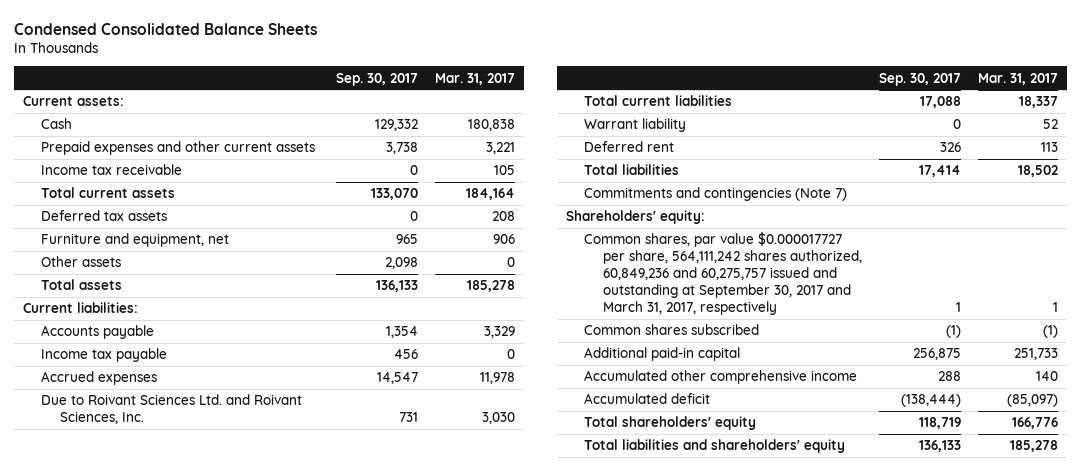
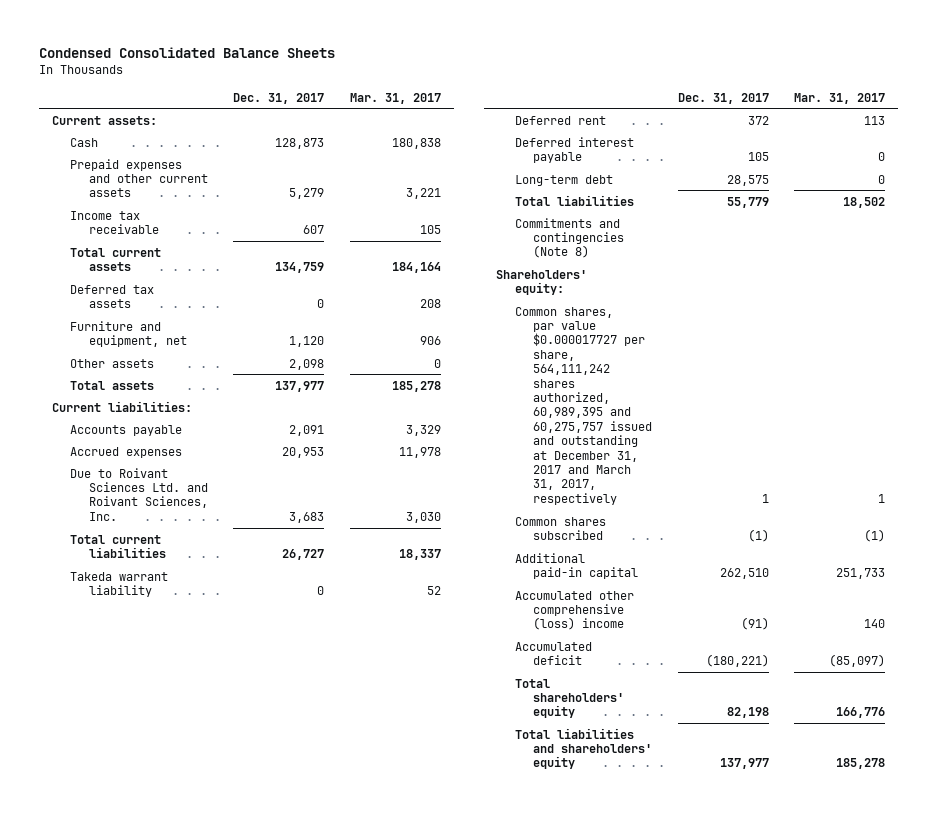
- | Sep. 30, 2017 | Mar. 31, 2017
+ | Dec. 31, 2017 | Mar. 31, 2017
- Income tax payable | 456 | 0
- Warrant liability | 0 | 52
+ Takeda warrant liability | 0 | 52
+ Deferred interest payable | 105 | 0
+ Long-term debt | 28,575 | 0
- Commitments and contingencies (Note 7)
+ Commitments and contingencies (Note 8)
- Common shares, par value $0.000017727 per share, 564,111,242 shares authorized, 60,849,236 and 60,275,757 issued and outstanding at September 30, 2017 and March 31, 2017, respectively | 1 | 1
+ Common shares, par value $0.000017727 per share, 564,111,242 shares authorized, 60,989,395 and 60,275,757 issued and outstanding at December 31, 2017 and March 31, 2017, respectively | 1 | 1
- Accumulated other comprehensive income | 288 | 140
+ Accumulated other comprehensive (loss) income | (91) | 140

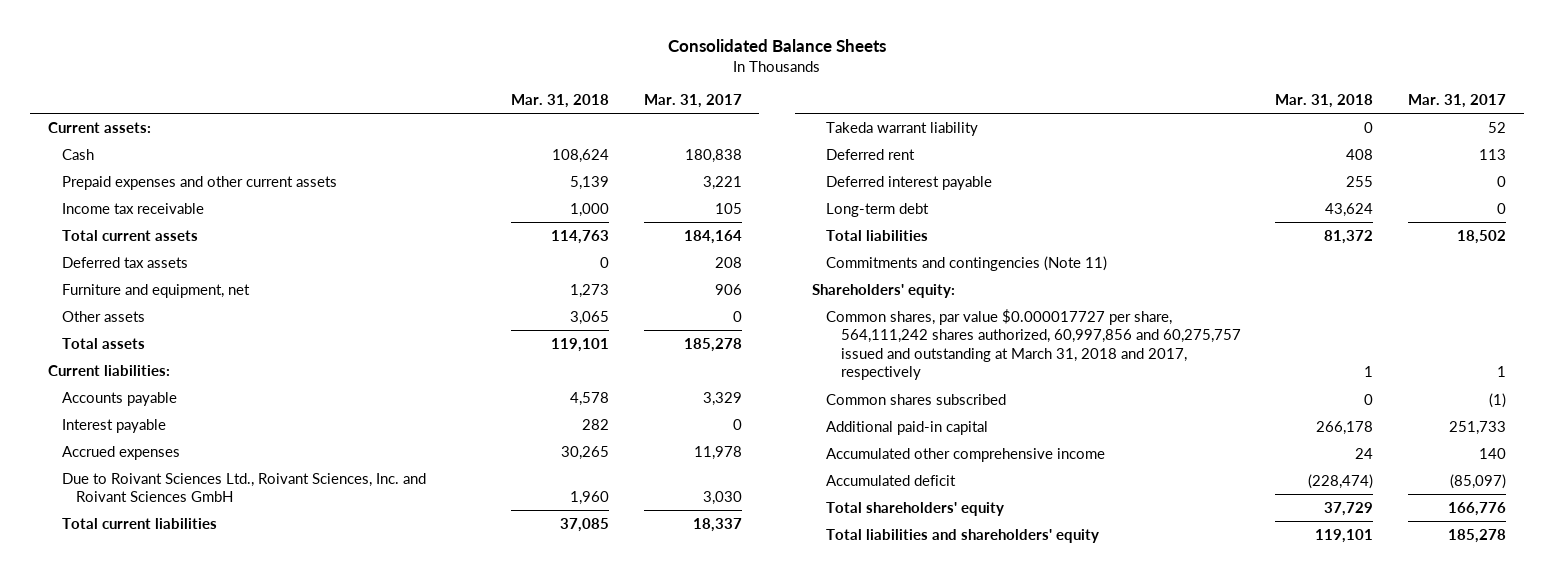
- Condensed Consolidated Balance Sheets
+ Consolidated Balance Sheets
- | Dec. 31, 2017 | Mar. 31, 2017
+ | Mar. 31, 2018 | Mar. 31, 2017
+ Interest payable | 282 | 0
- Due to Roivant Sciences Ltd. and Roivant Sciences, Inc. | 3,683 | 3,030
+ Due to Roivant Sciences Ltd., Roivant Sciences, Inc. and Roivant Sciences GmbH | 1,960 | 3,030
- Commitments and contingencies (Note 8)
+ Commitments and contingencies (Note 11)
- Common shares, par value $0.000017727 per share, 564,111,242 shares authorized, 60,989,395 and 60,275,757 issued and outstanding at December 31, 2017 and March 31, 2017, respectively | 1 | 1
+ Common shares, par value $0.000017727 per share, 564,111,242 shares authorized, 60,997,856 and 60,275,757 issued and outstanding at March 31, 2018 and 2017, respectively | 1 | 1
- Accumulated other comprehensive (loss) income | (91) | 140
+ Accumulated other comprehensive income | 24 | 140

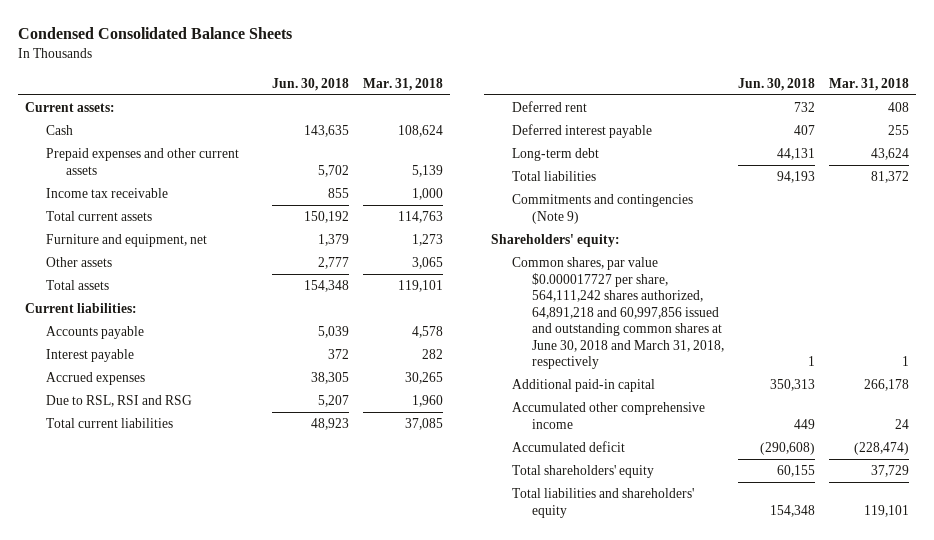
- Consolidated Balance Sheets
+ Condensed Consolidated Balance Sheets
- | Mar. 31, 2018 | Mar. 31, 2017
+ | Jun. 30, 2018 | Mar. 31, 2018
- Deferred tax assets | 0 | 208
- Due to Roivant Sciences Ltd., Roivant Sciences, Inc. and Roivant Sciences GmbH | 1,960 | 3,030
+ Due to RSL, RSI and RSG | 5,207 | 1,960
- Takeda warrant liability | 0 | 52
- Commitments and contingencies (Note 11)
+ Commitments and contingencies (Note 9)
- Common shares, par value $0.000017727 per share, 564,111,242 shares authorized, 60,997,856 and 60,275,757 issued and outstanding at March 31, 2018 and 2017, respectively | 1 | 1
- Common shares subscribed | 0 | (1)
+ Common shares, par value $0.000017727 per share, 564,111,242 shares authorized, 64,891,218 and 60,997,856 issued and outstanding common shares at June 30, 2018 and March 31, 2018, respectively | 1 | 1

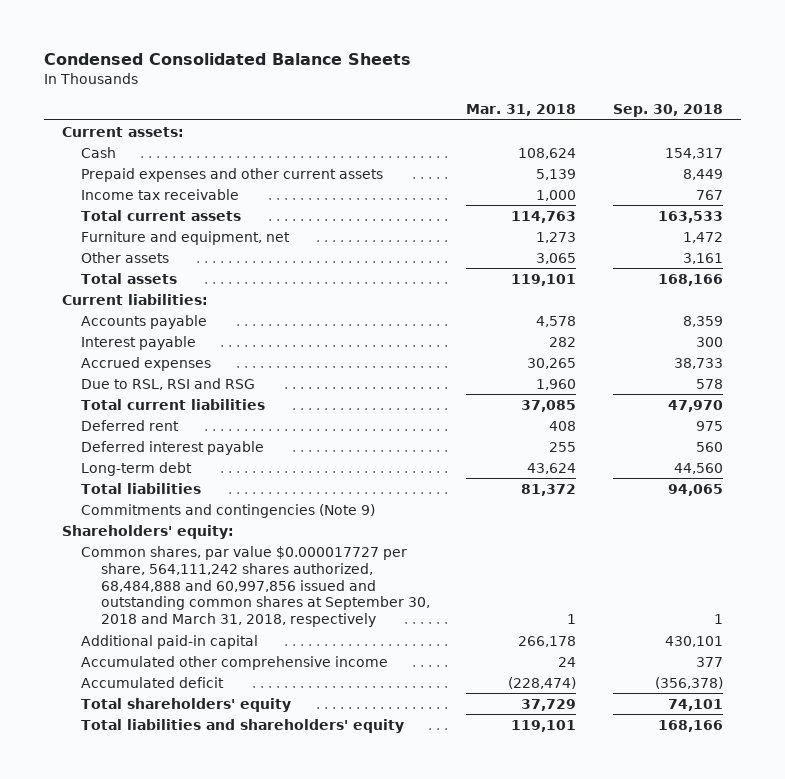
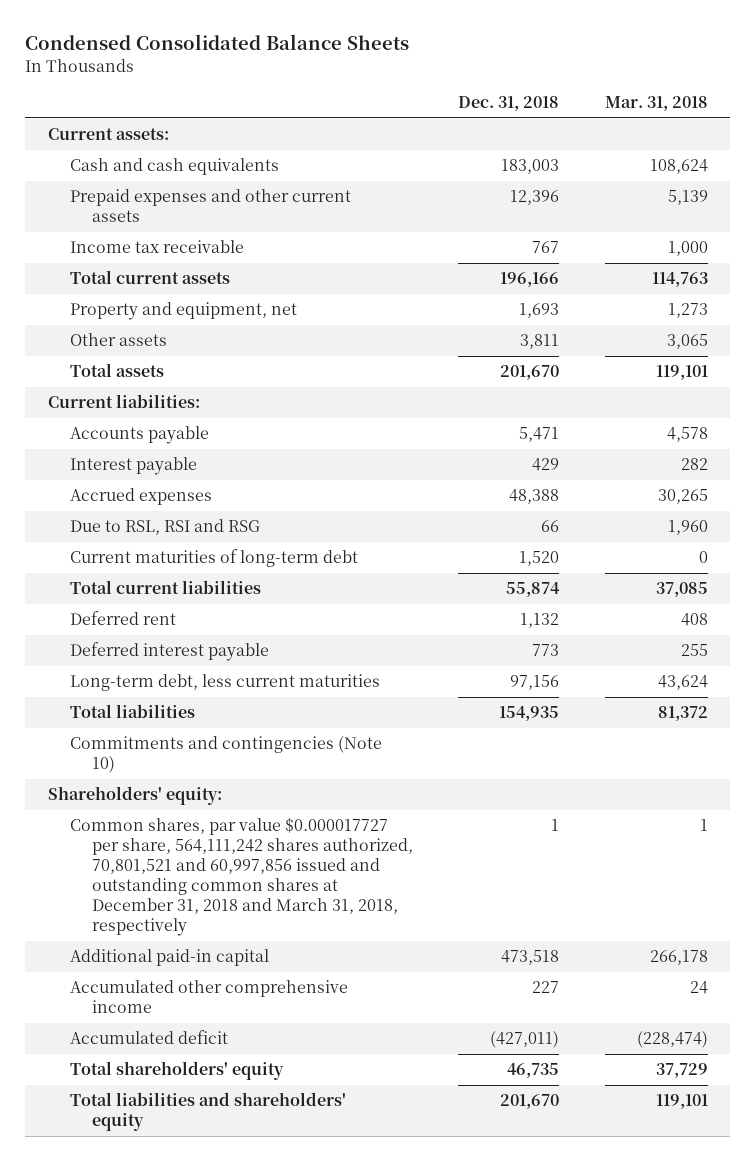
- | Mar. 31, 2018 | Sep. 30, 2018
+ | Dec. 31, 2018 | Mar. 31, 2018
- Cash | 108,624 | 154,317
+ Cash and cash equivalents | 183,003 | 108,624
- Furniture and equipment, net | 1,273 | 1,472
+ Property and equipment, net | 1,693 | 1,273
+ Current maturities of long-term debt | 1,520 | 0
- Long-term debt | 43,624 | 44,560
+ Long-term debt, less current maturities | 97,156 | 43,624
- Commitments and contingencies (Note 9)
+ Commitments and contingencies (Note 10)
- Common shares, par value $0.000017727 per share, 564,111,242 shares authorized, 68,484,888 and 60,997,856 issued and outstanding common shares at September 30, 2018 and March 31, 2018, respectively | 1 | 1
+ Common shares, par value $0.000017727 per share, 564,111,242 shares authorized, 70,801,521 and 60,997,856 issued and outstanding common shares at December 31, 2018 and March 31, 2018, respectively | 1 | 1

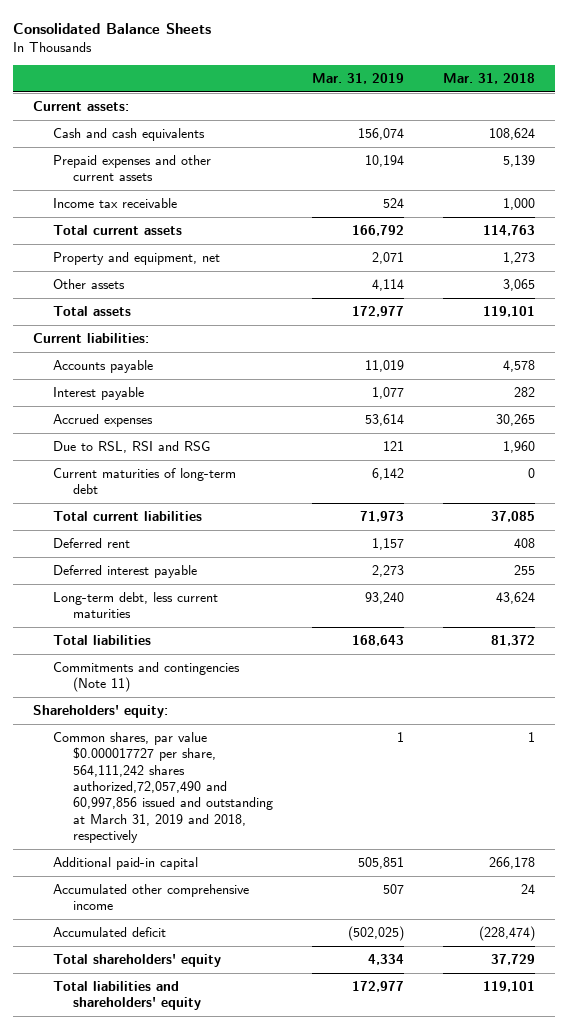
- Condensed Consolidated Balance Sheets
+ Consolidated Balance Sheets
- | Dec. 31, 2018 | Mar. 31, 2018
+ | Mar. 31, 2019 | Mar. 31, 2018
- Commitments and contingencies (Note 10)
+ Commitments and contingencies (Note 11)
- Common shares, par value $0.000017727 per share, 564,111,242 shares authorized, 70,801,521 and 60,997,856 issued and outstanding common shares at December 31, 2018 and March 31, 2018, respectively | 1 | 1
+ Common shares, par value $0.000017727 per share, 564,111,242 shares authorized,72,057,490 and 60,997,856 issued and outstanding at March 31, 2019 and 2018, respectively | 1 | 1

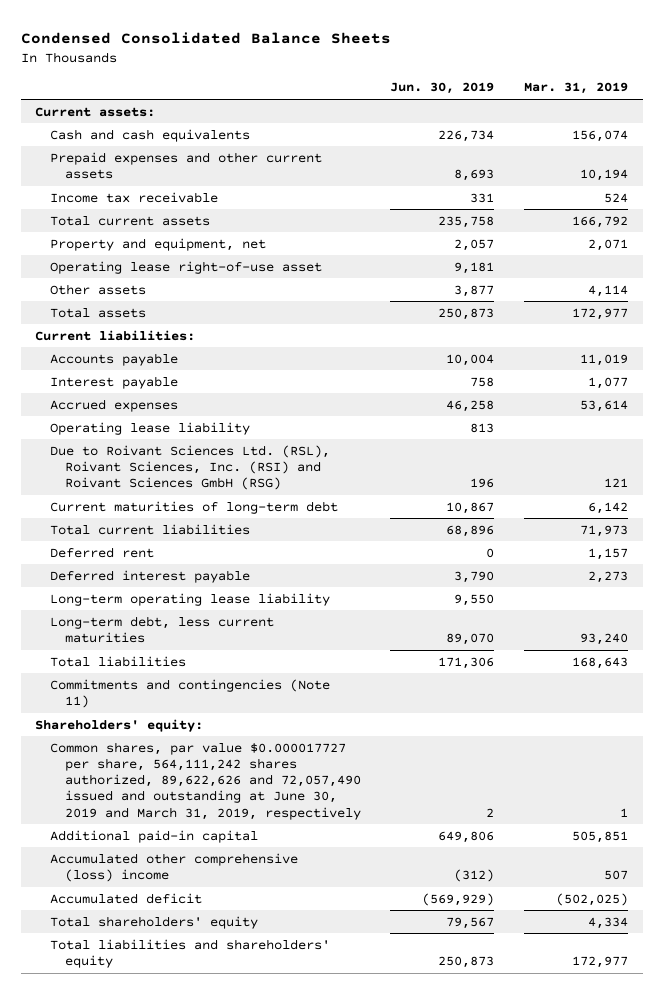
- Consolidated Balance Sheets
+ Condensed Consolidated Balance Sheets
- | Mar. 31, 2019 | Mar. 31, 2018
+ | Jun. 30, 2019 | Mar. 31, 2019
+ Operating lease right-of-use asset | 9,181 |
- Due to RSL, RSI and RSG | 121 | 1,960
+ Operating lease liability | 813 |
+ Due to Roivant Sciences Ltd. (RSL), Roivant Sciences, Inc. (RSI) and Roivant Sciences GmbH (RSG) | 196 | 121
+ Long-term operating lease liability | 9,550 |
- Common shares, par value $0.000017727 per share, 564,111,242 shares authorized,72,057,490 and 60,997,856 issued and outstanding at March 31, 2019 and 2018, respectively | 1 | 1
+ Common shares, par value $0.000017727 per share, 564,111,242 shares authorized, 89,622,626 and 72,057,490 issued and outstanding at June 30, 2019 and March 31, 2019, respectively | 2 | 1
- Accumulated other comprehensive income | 507 | 24
+ Accumulated other comprehensive (loss) income | (312) | 507

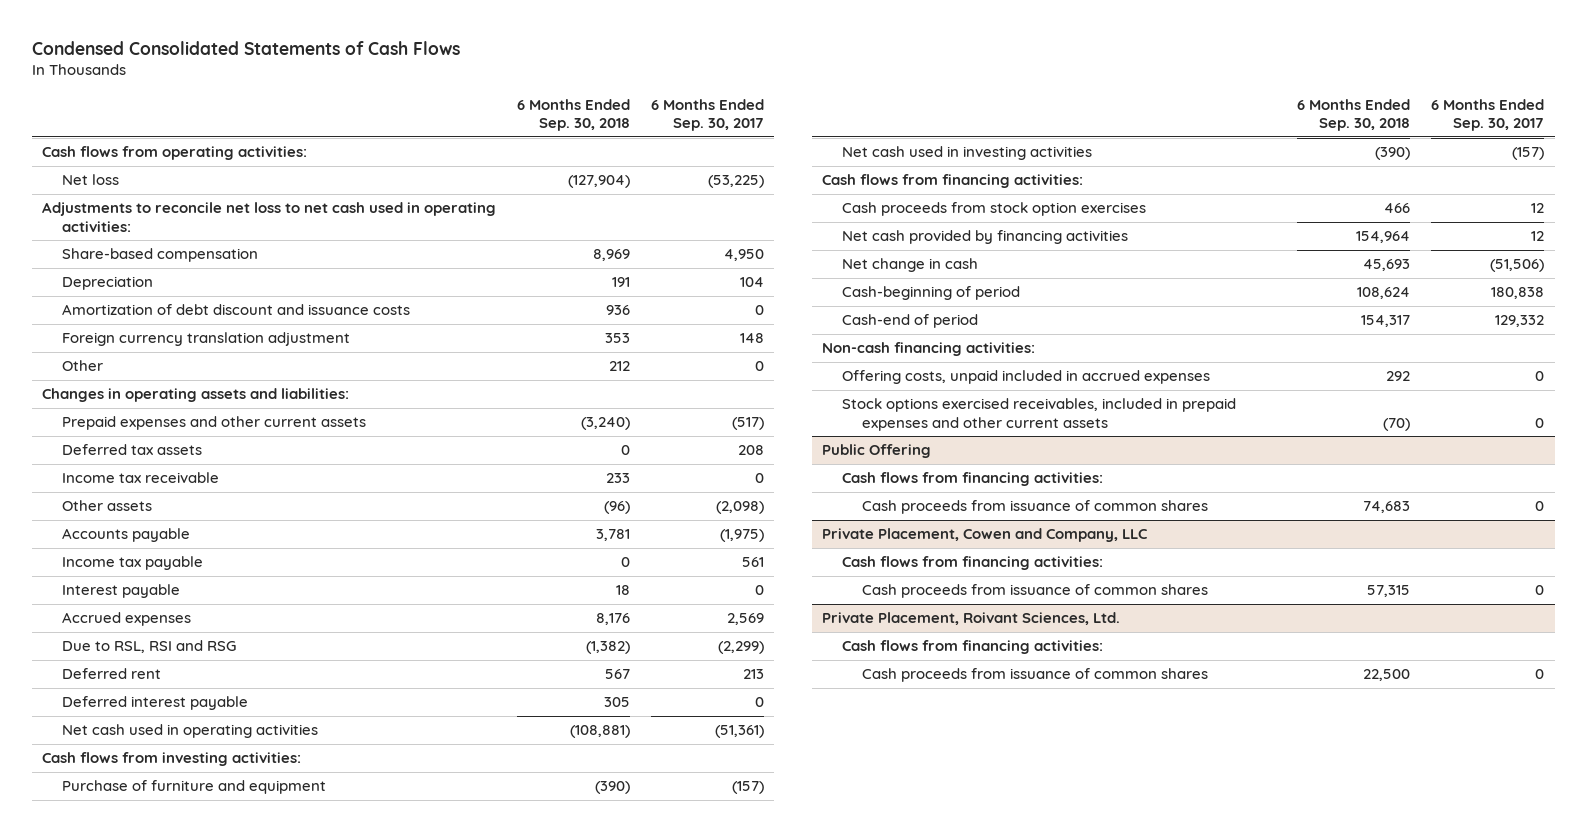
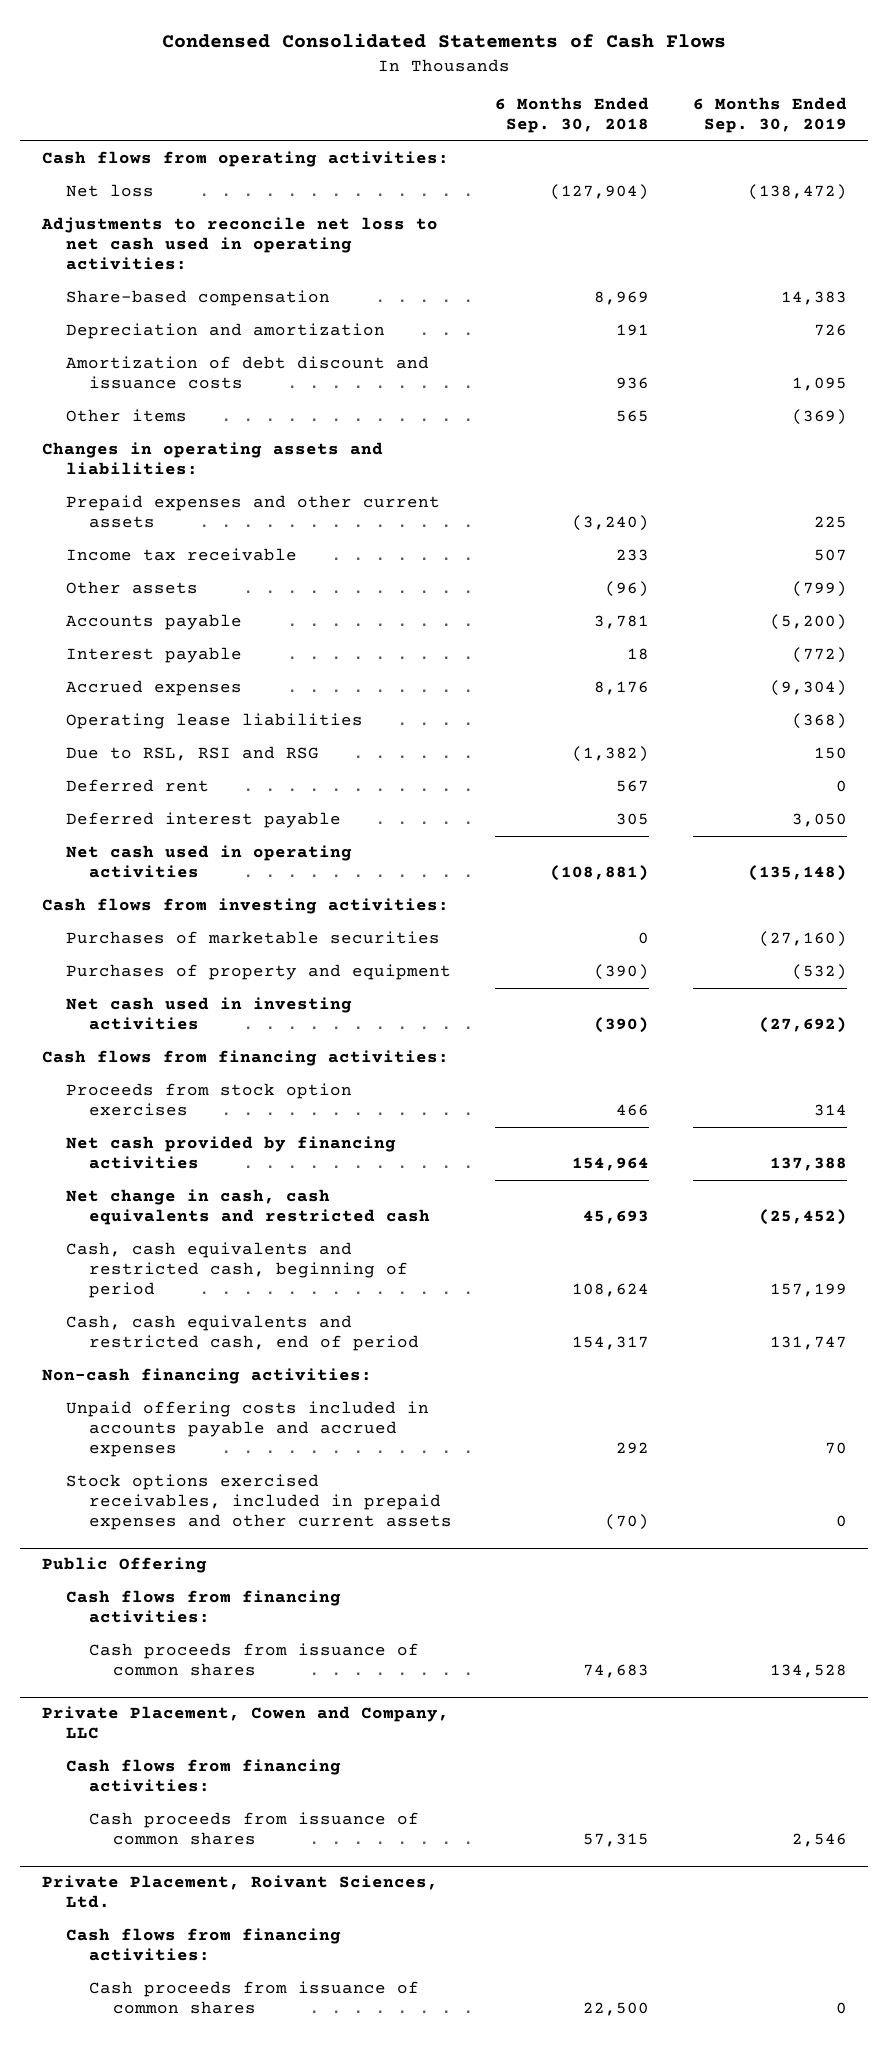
- | 6 Months Ended Sep. 30, 2018 | 6 Months Ended Sep. 30, 2017
+ | 6 Months Ended Sep. 30, 2018 | 6 Months Ended Sep. 30, 2019
- Depreciation | 191 | 104
+ Depreciation and amortization | 191 | 726
- Foreign currency translation adjustment | 353 | 148
- Other | 212 | 0
+ Other items | 565 | (369)
- Deferred tax assets | 0 | 208
- Income tax payable | 0 | 561
+ Operating lease liabilities | | (368)
- Purchase of furniture and equipment | (390) | (157)
+ Purchases of marketable securities | 0 | (27,160)
+ Purchases of property and equipment | (390) | (532)
- Cash proceeds from stock option exercises | 466 | 12
+ Proceeds from stock option exercises | 466 | 314
- Net change in cash | 45,693 | (51,506)
- Cash-beginning of period | 108,624 | 180,838
- Cash-end of period | 154,317 | 129,332
+ Net change in cash, cash equivalents and restricted cash | 45,693 | (25,452)
+ Cash, cash equivalents and restricted cash, beginning of period | 108,624 | 157,199
+ Cash, cash equivalents and restricted cash, end of period | 154,317 | 131,747
- Offering costs, unpaid included in accrued expenses | 292 | 0
+ Unpaid offering costs included in accounts payable and accrued expenses | 292 | 70

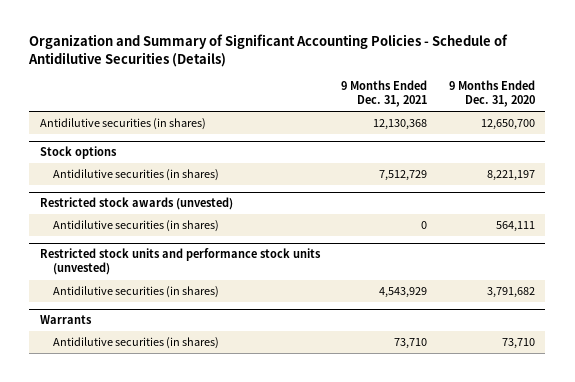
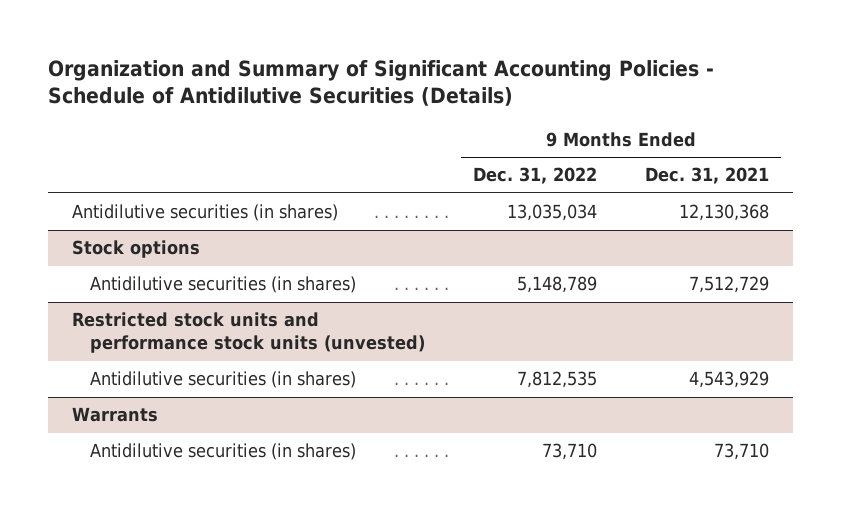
- | 9 Months Ended Dec. 31, 2021 | 9 Months Ended Dec. 31, 2020
+ | 9 Months Ended Dec. 31, 2022 | 9 Months Ended Dec. 31, 2021
- Restricted stock awards (unvested)
- Antidilutive securities (in shares) | 0 | 564,111

